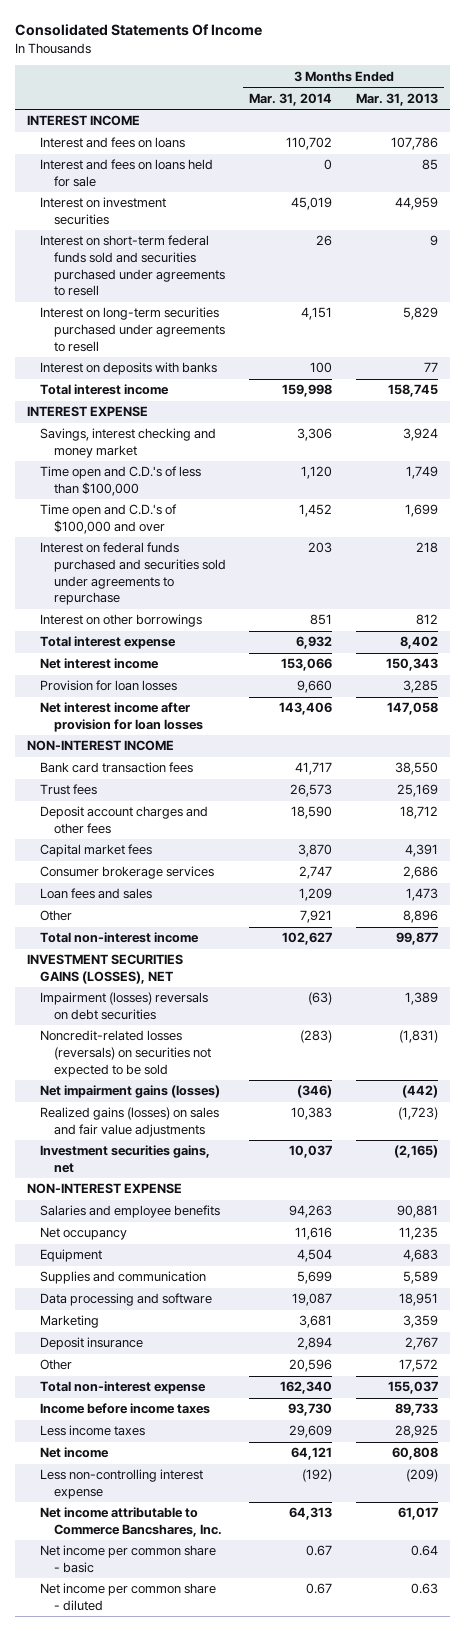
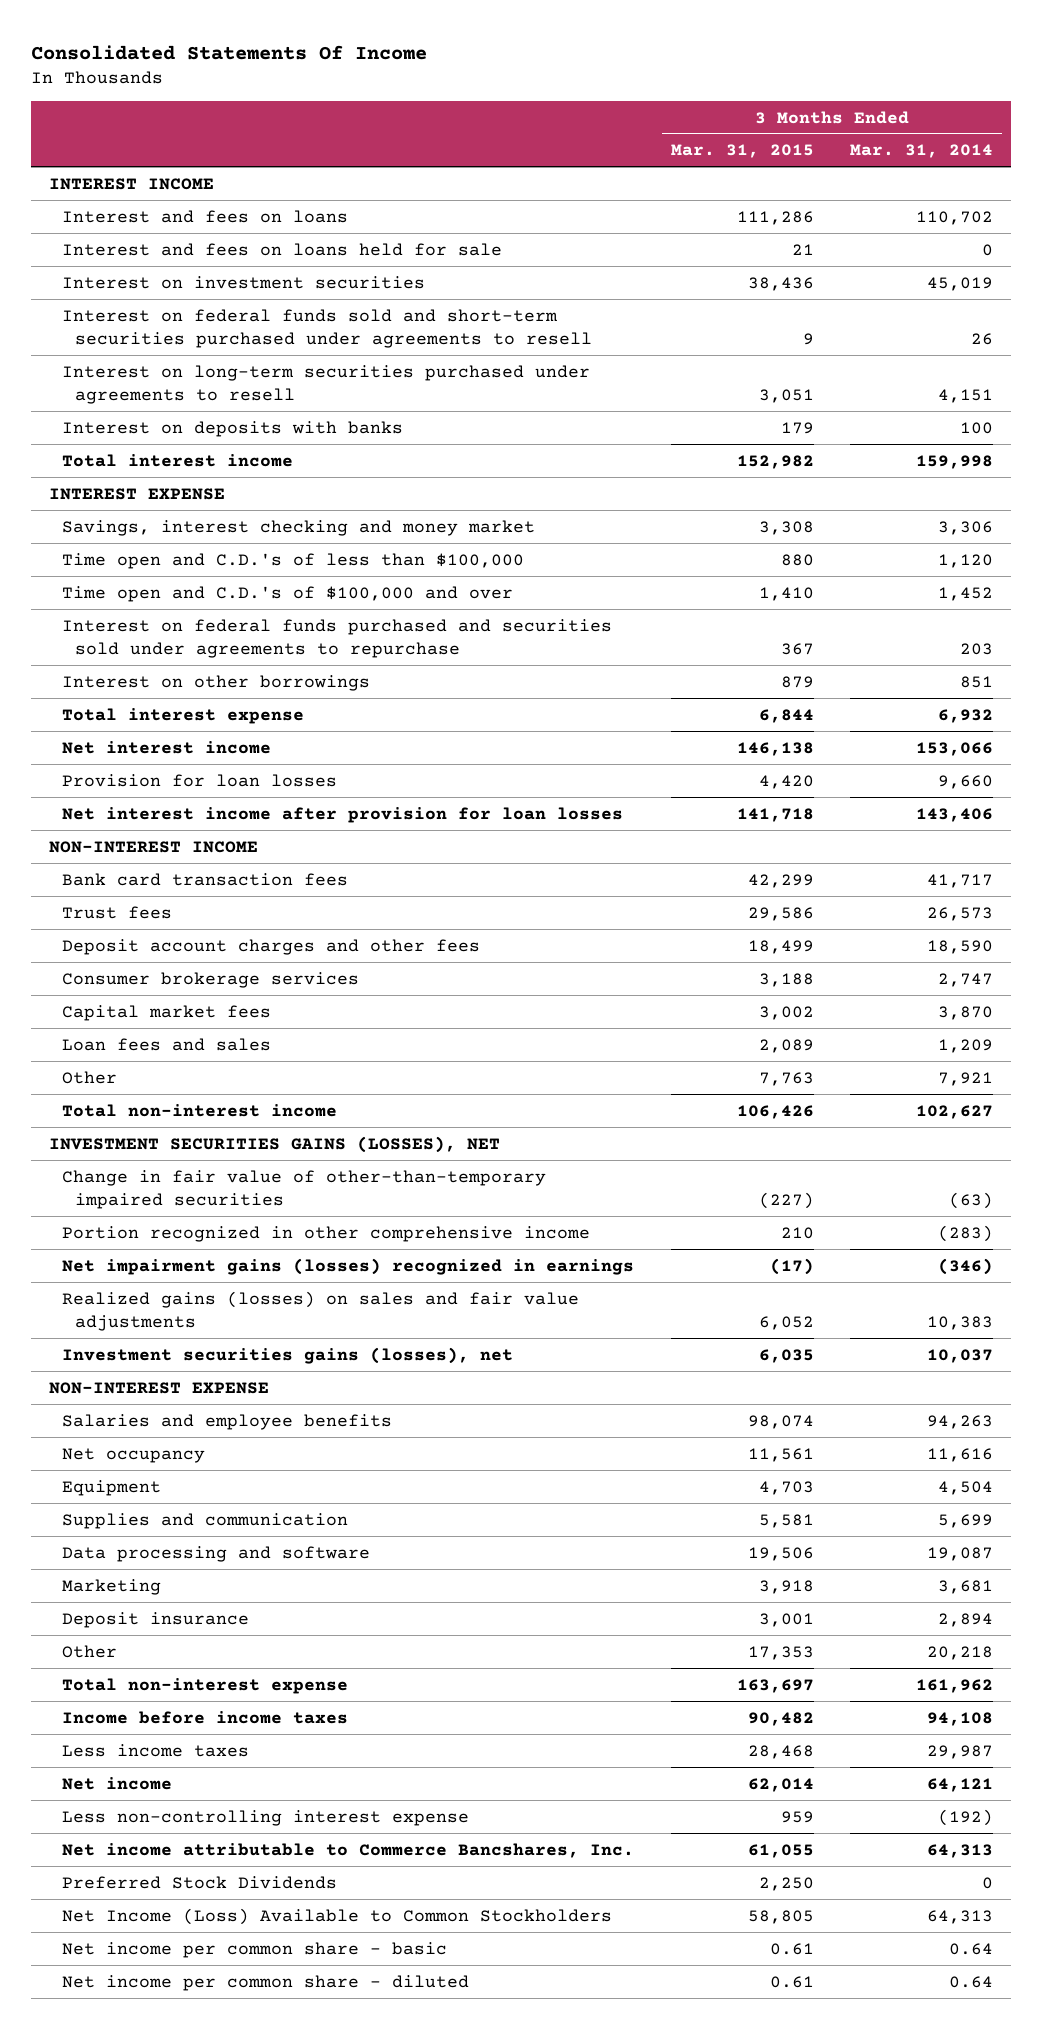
- | 3 Months Ended Mar. 31, 2014 | 3 Months Ended Mar. 31, 2013
+ | 3 Months Ended Mar. 31, 2015 | 3 Months Ended Mar. 31, 2014
- Interest on short-term federal funds sold and securities purchased under agreements to resell | 26 | 9
+ Interest on federal funds sold and short-term securities purchased under agreements to resell | 9 | 26
moved down: Capital market fees | 3,002 | 3,870
- Impairment (losses) reversals on debt securities | (63) | 1,389
- Noncredit-related losses (reversals) on securities not expected to be sold | (283) | (1,831)
- Net impairment gains (losses) | (346) | (442)
+ Change in fair value of other-than-temporary impaired securities | (227) | (63)
+ Portion recognized in other comprehensive income | 210 | (283)
+ Net impairment gains (losses) recognized in earnings | (17) | (346)
- Investment securities gains, net | 10,037 | (2,165)
+ Investment securities gains (losses), net | 6,035 | 10,037
- Other | 20,596 | 17,572
- Total non-interest expense | 162,340 | 155,037
- Income before income taxes | 93,730 | 89,733
- Less income taxes | 29,609 | 28,925
+ Other | 17,353 | 20,218
+ Total non-interest expense | 163,697 | 161,962
+ Income before income taxes | 90,482 | 94,108
+ Less income taxes | 28,468 | 29,987
- Net income per common share - basic | 0.67 | 0.64
- Net income per common share - diluted | 0.67 | 0.63
+ Preferred Stock Dividends | 2,250 | 0
+ Net Income (Loss) Available to Common Stockholders | 58,805 | 64,313
+ Net income per common share - basic | 0.61 | 0.64
+ Net income per common share - diluted | 0.61 | 0.64

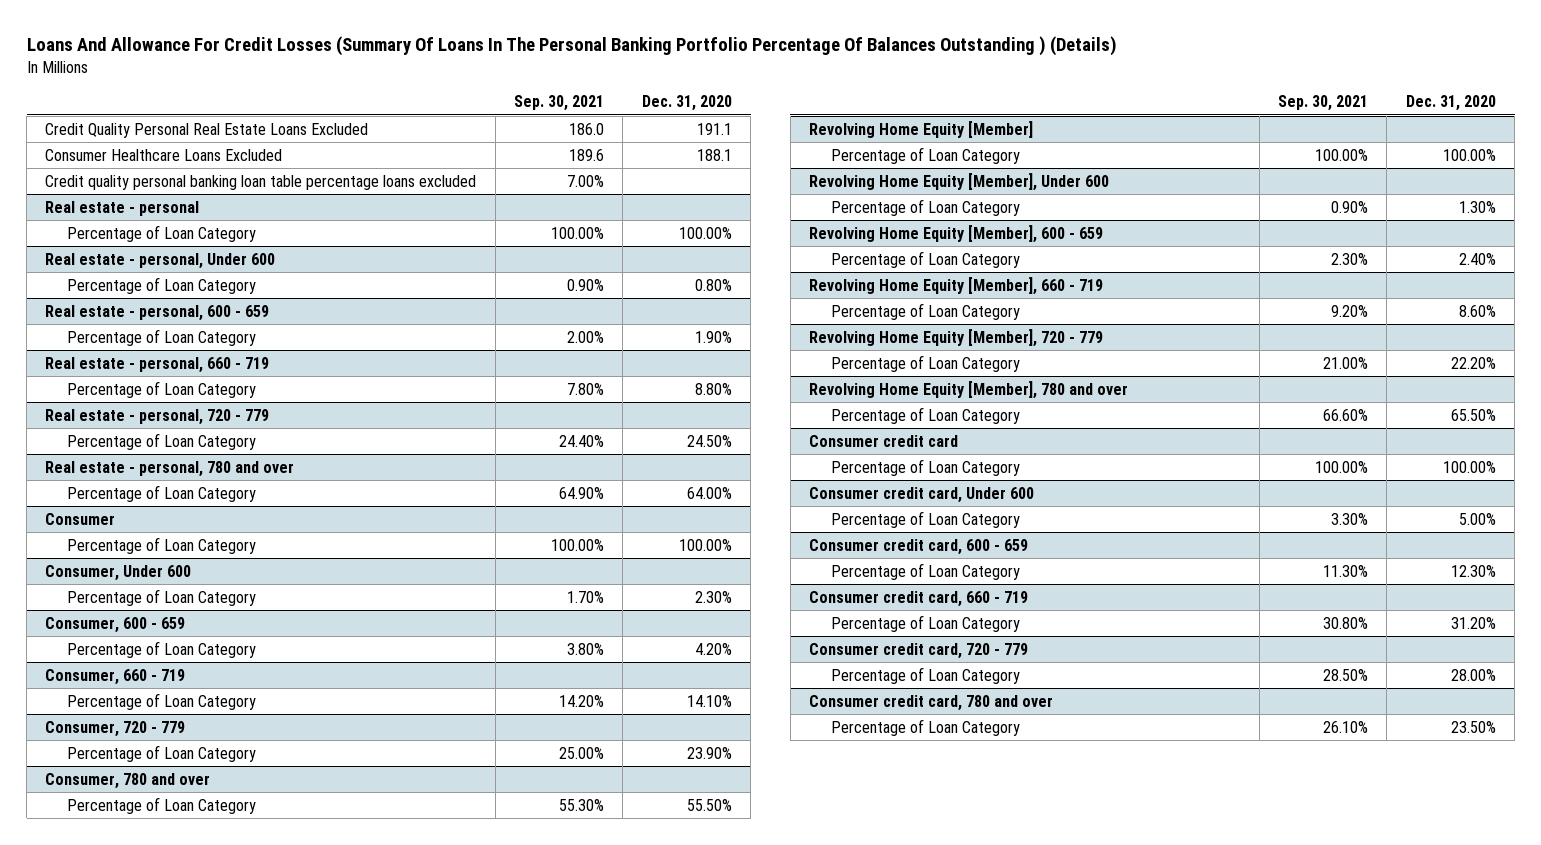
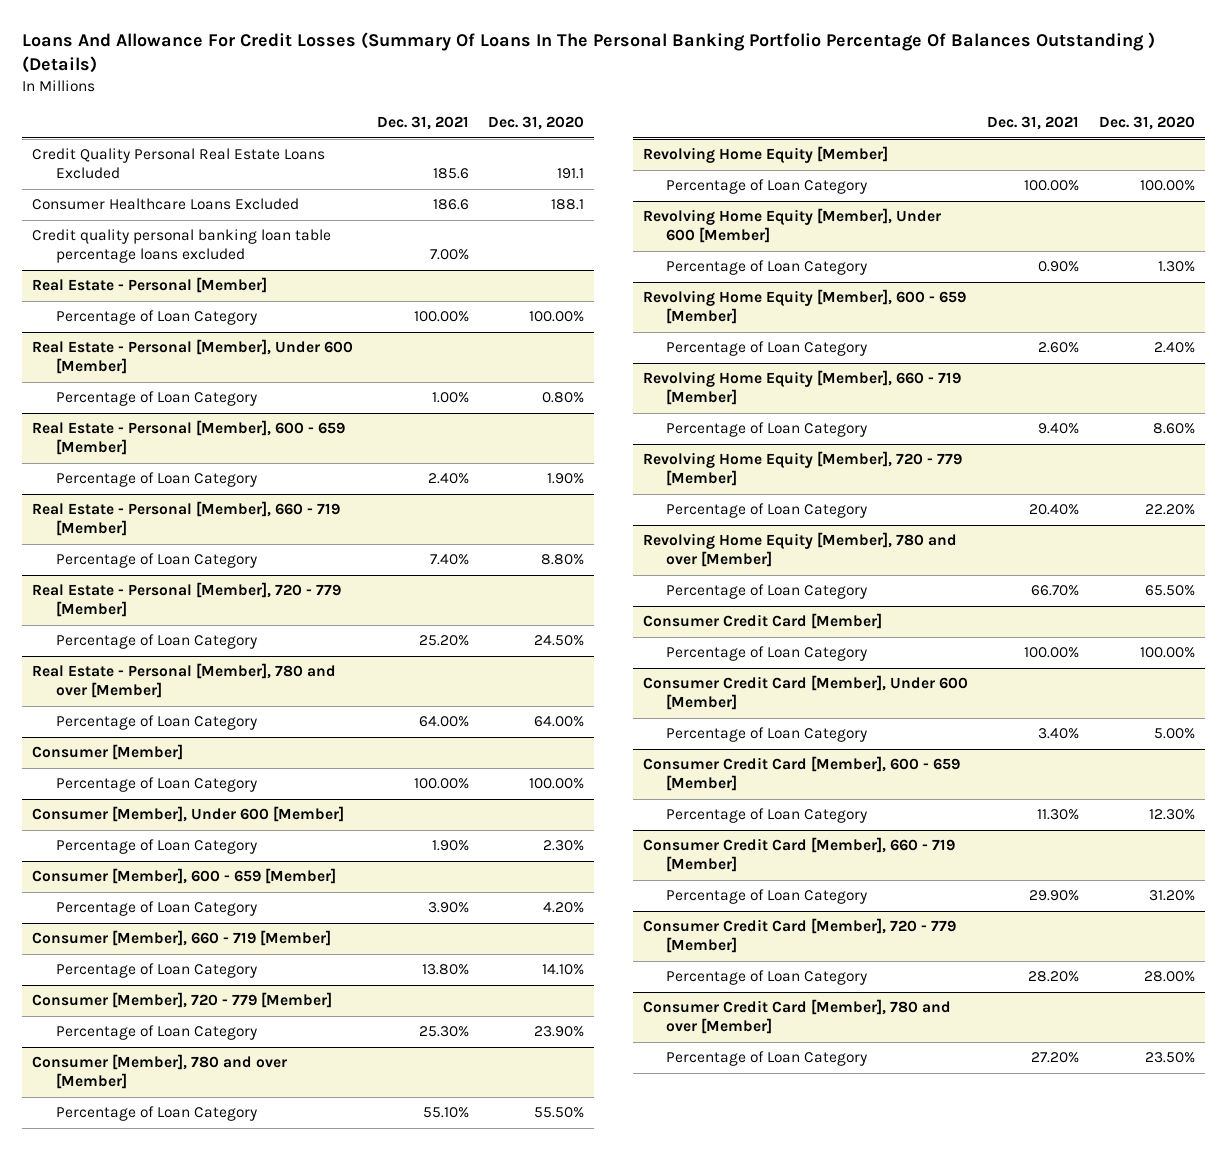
- | Sep. 30, 2021 | Dec. 31, 2020
+ | Dec. 31, 2021 | Dec. 31, 2020
- Real estate - personal
+ Real Estate - Personal [Member]
- Real estate - personal, Under 600
+ Real Estate - Personal [Member], Under 600 [Member]
- Real estate - personal, 600 - 659
+ Real Estate - Personal [Member], 600 - 659 [Member]
- Real estate - personal, 660 - 719
+ Real Estate - Personal [Member], 660 - 719 [Member]
- Real estate - personal, 720 - 779
+ Real Estate - Personal [Member], 720 - 779 [Member]
- Real estate - personal, 780 and over
+ Real Estate - Personal [Member], 780 and over [Member]
- Consumer
+ Consumer [Member]
- Consumer, Under 600
+ Consumer [Member], Under 600 [Member]
- Consumer, 600 - 659
+ Consumer [Member], 600 - 659 [Member]
- Consumer, 660 - 719
+ Consumer [Member], 660 - 719 [Member]
- Consumer, 720 - 779
+ Consumer [Member], 720 - 779 [Member]
- Consumer, 780 and over
+ Consumer [Member], 780 and over [Member]
- Revolving Home Equity [Member], Under 600
+ Revolving Home Equity [Member], Under 600 [Member]
- Revolving Home Equity [Member], 600 - 659
+ Revolving Home Equity [Member], 600 - 659 [Member]
- Revolving Home Equity [Member], 660 - 719
+ Revolving Home Equity [Member], 660 - 719 [Member]
- Revolving Home Equity [Member], 720 - 779
+ Revolving Home Equity [Member], 720 - 779 [Member]
- Revolving Home Equity [Member], 780 and over
+ Revolving Home Equity [Member], 780 and over [Member]
- Consumer credit card
+ Consumer Credit Card [Member]
- Consumer credit card, Under 600
+ Consumer Credit Card [Member], Under 600 [Member]
- Consumer credit card, 600 - 659
+ Consumer Credit Card [Member], 600 - 659 [Member]
- Consumer credit card, 660 - 719
+ Consumer Credit Card [Member], 660 - 719 [Member]
- Consumer credit card, 720 - 779
+ Consumer Credit Card [Member], 720 - 779 [Member]
- Consumer credit card, 780 and over
+ Consumer Credit Card [Member], 780 and over [Member]

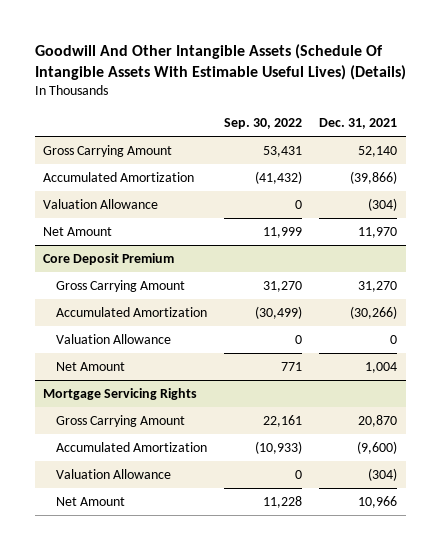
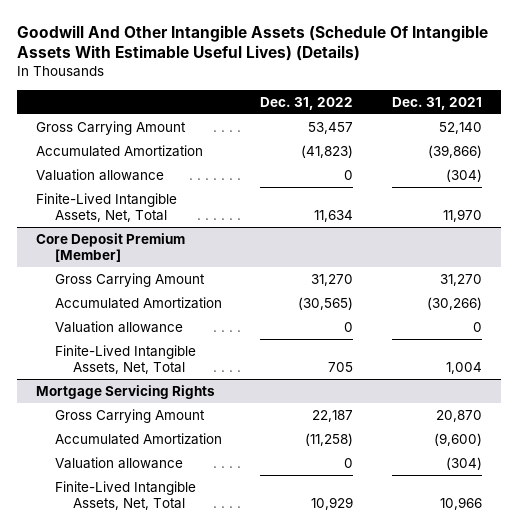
- | Sep. 30, 2022 | Dec. 31, 2021
+ | Dec. 31, 2022 | Dec. 31, 2021
- Valuation Allowance | 0 | (304)
- Net Amount | 11,999 | 11,970
- Core Deposit Premium
+ Valuation allowance | 0 | (304)
+ Finite-Lived Intangible Assets, Net, Total | 11,634 | 11,970
+ Core Deposit Premium [Member]
- Valuation Allowance | 0 | 0
- Net Amount | 771 | 1,004
+ Valuation allowance | 0 | 0
+ Finite-Lived Intangible Assets, Net, Total | 705 | 1,004
@ Mortgage Servicing Rights
- Valuation Allowance | 0 | (304)
- Net Amount | 11,228 | 10,966
+ Valuation allowance | 0 | (304)
+ Finite-Lived Intangible Assets, Net, Total | 10,929 | 10,966

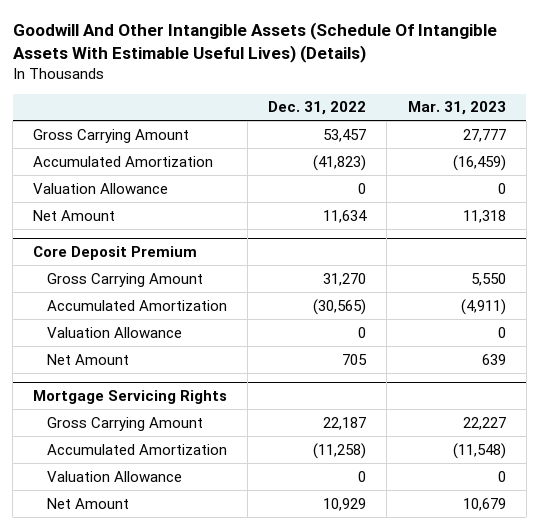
- | Dec. 31, 2022 | Dec. 31, 2021
+ | Dec. 31, 2022 | Mar. 31, 2023
- Valuation allowance | 0 | (304)
- Finite-Lived Intangible Assets, Net, Total | 11,634 | 11,970
- Core Deposit Premium [Member]
+ Valuation Allowance | 0 | 0
+ Net Amount | 11,634 | 11,318
+ Core Deposit Premium
- Valuation allowance | 0 | 0
- Finite-Lived Intangible Assets, Net, Total | 705 | 1,004
+ Valuation Allowance | 0 | 0
+ Net Amount | 705 | 639
@ Mortgage Servicing Rights
- Valuation allowance | 0 | (304)
- Finite-Lived Intangible Assets, Net, Total | 10,929 | 10,966
+ Valuation Allowance | 0 | 0
+ Net Amount | 10,929 | 10,679

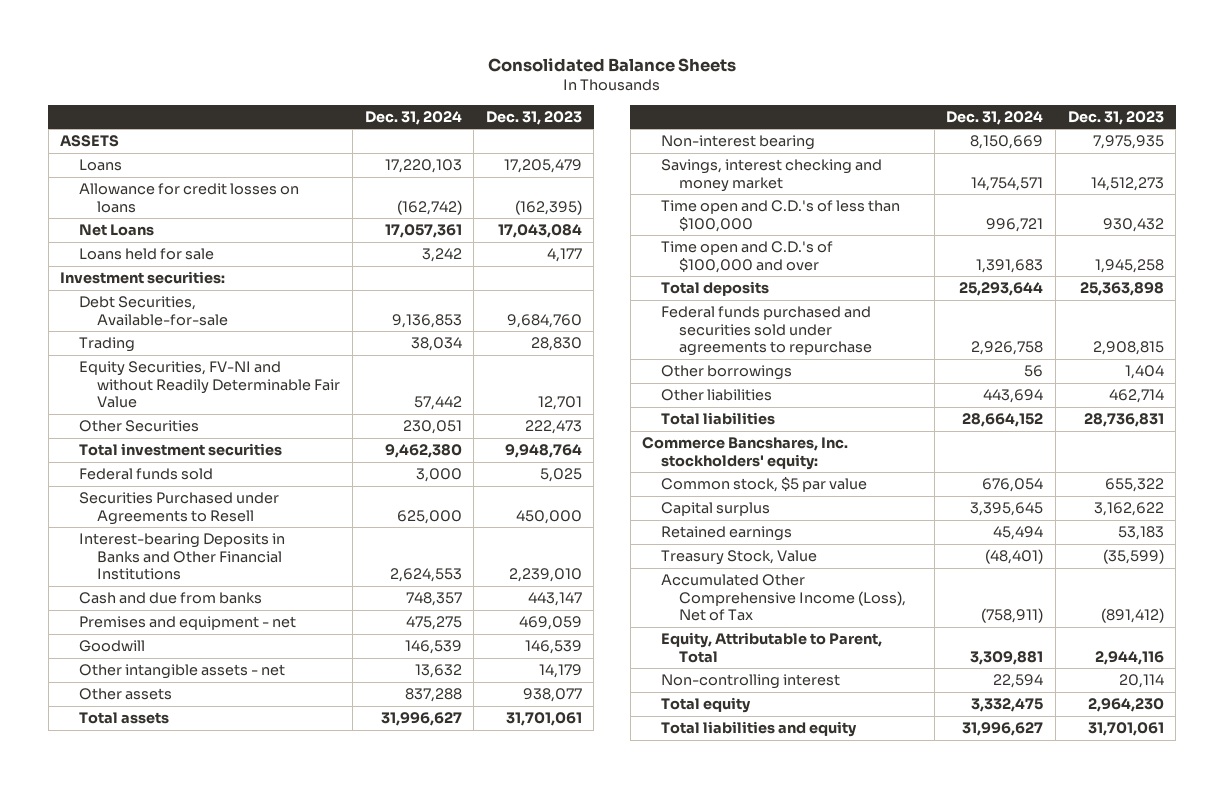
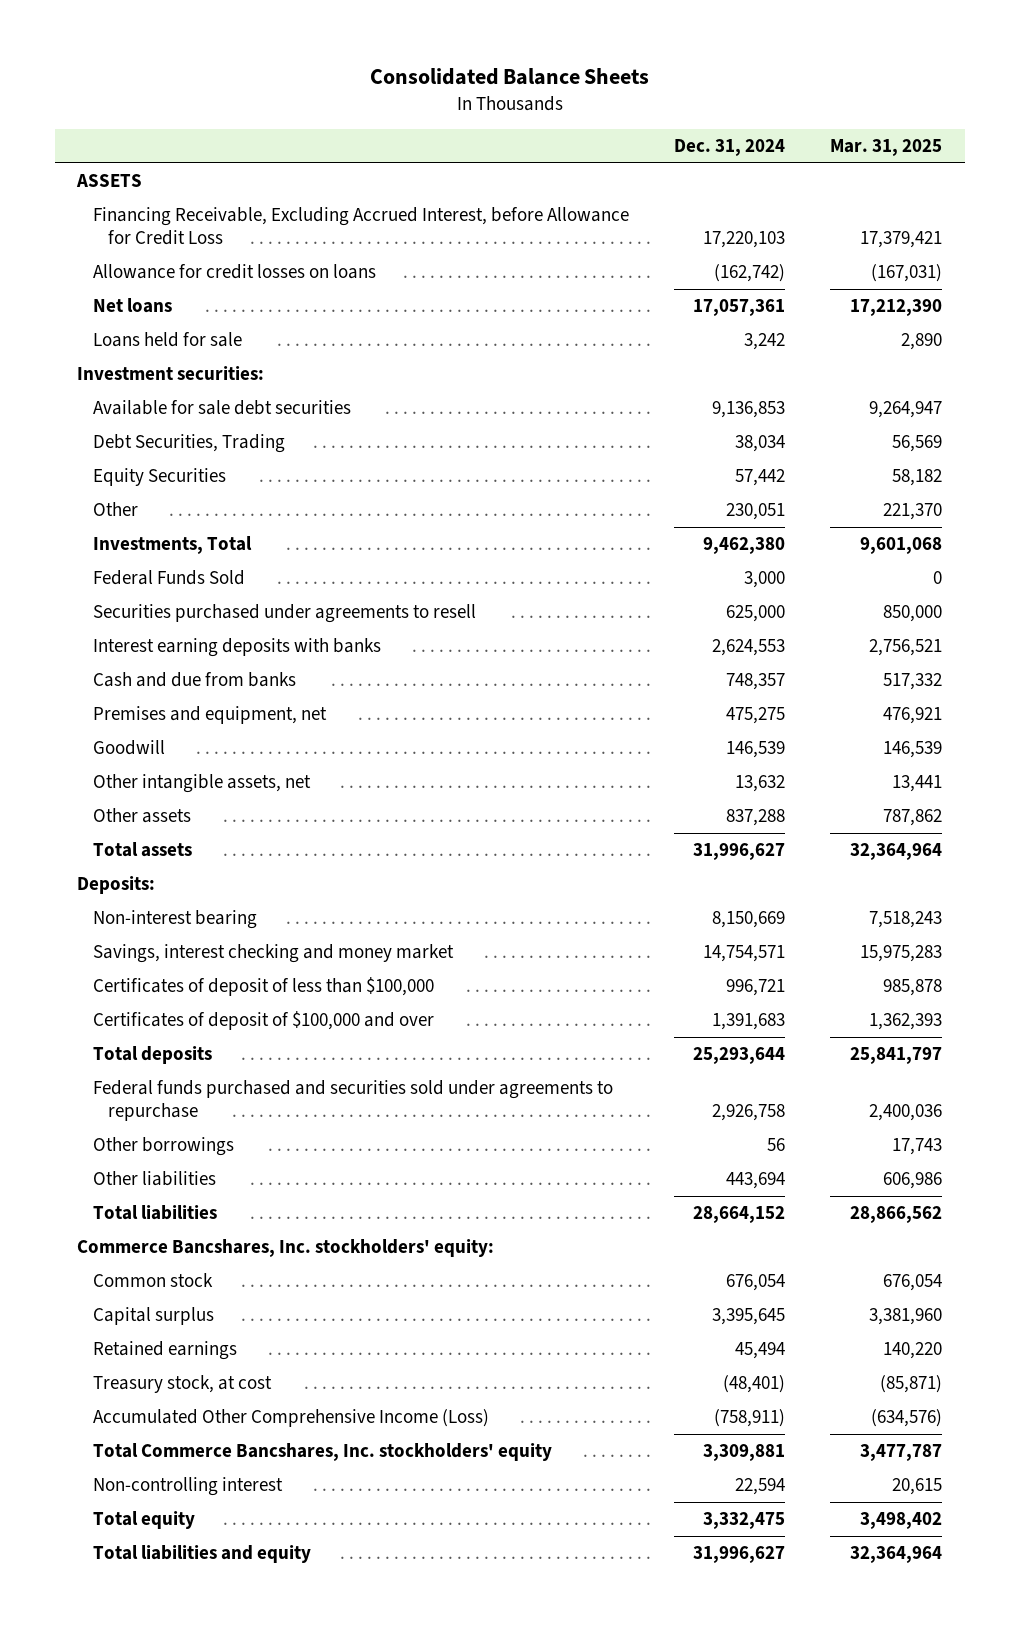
- | Dec. 31, 2024 | Dec. 31, 2023
+ | Dec. 31, 2024 | Mar. 31, 2025
- Loans | 17,220,103 | 17,205,479
+ Financing Receivable, Excluding Accrued Interest, before Allowance for Credit Loss | 17,220,103 | 17,379,421
- Net Loans | 17,057,361 | 17,043,084
+ Net loans | 17,057,361 | 17,212,390
- Debt Securities, Available-for-sale | 9,136,853 | 9,684,760
- Trading | 38,034 | 28,830
- Equity Securities, FV-NI and without Readily Determinable Fair Value | 57,442 | 12,701
- Other Securities | 230,051 | 222,473
- Total investment securities | 9,462,380 | 9,948,764
- Federal funds sold | 3,000 | 5,025
- Securities Purchased under Agreements to Resell | 625,000 | 450,000
- Interest-bearing Deposits in Banks and Other Financial Institutions | 2,624,553 | 2,239,010
+ Available for sale debt securities | 9,136,853 | 9,264,947
+ Debt Securities, Trading | 38,034 | 56,569
+ Equity Securities | 57,442 | 58,182
+ Other | 230,051 | 221,370
+ Investments, Total | 9,462,380 | 9,601,068
+ Federal Funds Sold | 3,000 | 0
+ Securities purchased under agreements to resell | 625,000 | 850,000
+ Interest earning deposits with banks | 2,624,553 | 2,756,521
- Premises and equipment - net | 475,275 | 469,059
+ Premises and equipment, net | 475,275 | 476,921
- Other intangible assets - net | 13,632 | 14,179
+ Other intangible assets, net | 13,632 | 13,441
+ Deposits:
- Time open and C.D.'s of less than $100,000 | 996,721 | 930,432
- Time open and C.D.'s of $100,000 and over | 1,391,683 | 1,945,258
+ Certificates of deposit of less than $100,000 | 996,721 | 985,878
+ Certificates of deposit of $100,000 and over | 1,391,683 | 1,362,393
- Common stock, $5 par value | 676,054 | 655,322
+ Common stock | 676,054 | 676,054
- Treasury Stock, Value | (48,401) | (35,599)
- Accumulated Other Comprehensive Income (Loss), Net of Tax | (758,911) | (891,412)
- Equity, Attributable to Parent, Total | 3,309,881 | 2,944,116
+ Treasury stock, at cost | (48,401) | (85,871)
+ Accumulated Other Comprehensive Income (Loss) | (758,911) | (634,576)
+ Total Commerce Bancshares, Inc. stockholders' equity | 3,309,881 | 3,477,787

